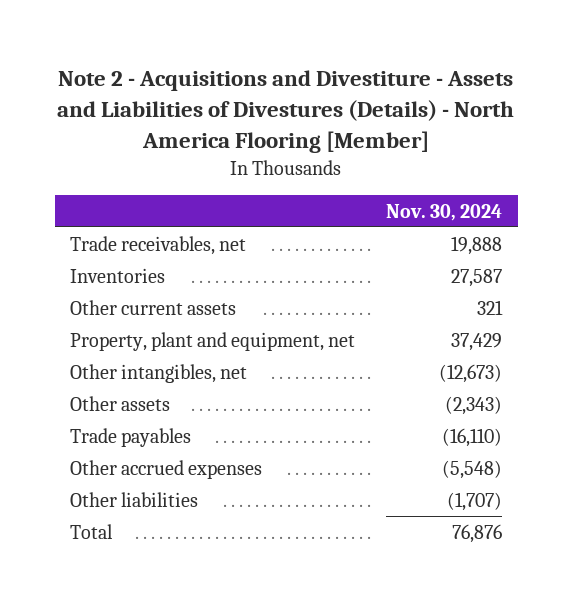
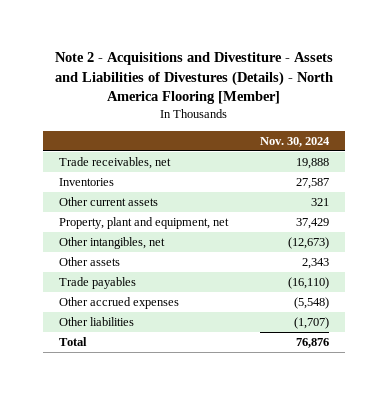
- Other assets | (2,343)
+ Other assets | 2,343

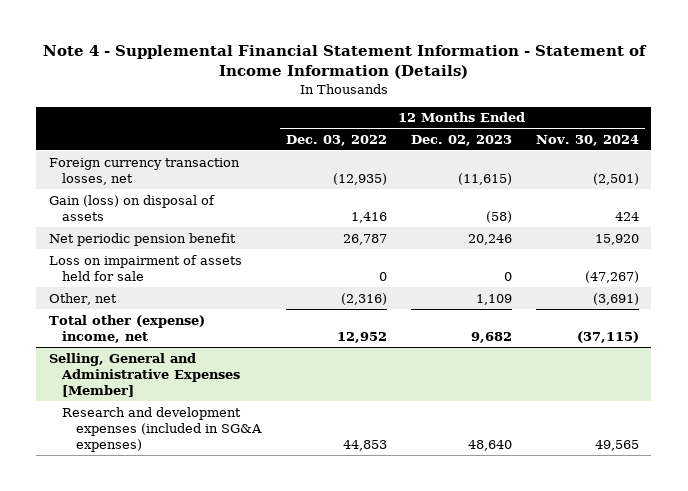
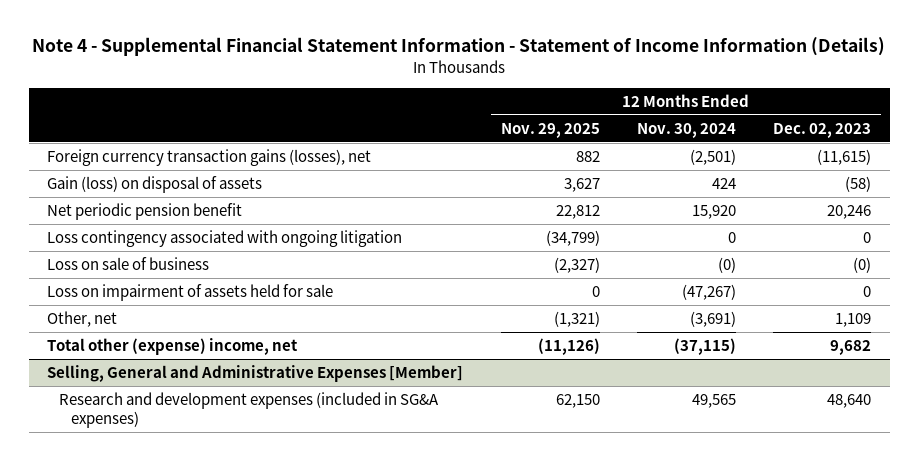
- | 12 Months Ended Dec. 03, 2022 | 12 Months Ended Dec. 02, 2023 | 12 Months Ended Nov. 30, 2024
+ | 12 Months Ended Nov. 29, 2025 | 12 Months Ended Nov. 30, 2024 | 12 Months Ended Dec. 02, 2023
- Foreign currency transaction losses, net | (12,935) | (11,615) | (2,501)
+ Foreign currency transaction gains (losses), net | 882 | (2,501) | (11,615)
+ Loss contingency associated with ongoing litigation | (34,799) | 0 | 0
+ Loss on sale of business | (2,327) | (0) | (0)

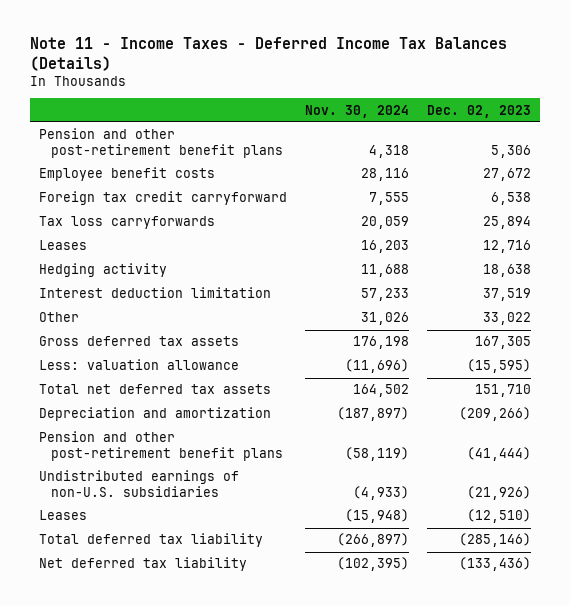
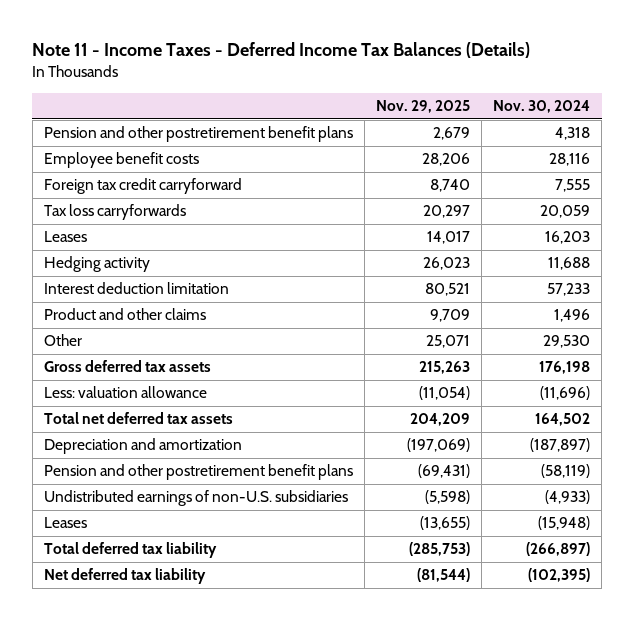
- | Nov. 30, 2024 | Dec. 02, 2023
+ | Nov. 29, 2025 | Nov. 30, 2024
- Pension and other post-retirement benefit plans | 4,318 | 5,306
+ Pension and other postretirement benefit plans | 2,679 | 4,318
- Other | 31,026 | 33,022
+ Product and other claims | 9,709 | 1,496
+ Other | 25,071 | 29,530
- Pension and other post-retirement benefit plans | (58,119) | (41,444)
+ Pension and other postretirement benefit plans | (69,431) | (58,119)

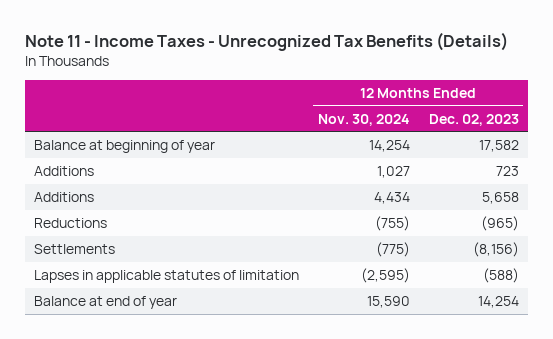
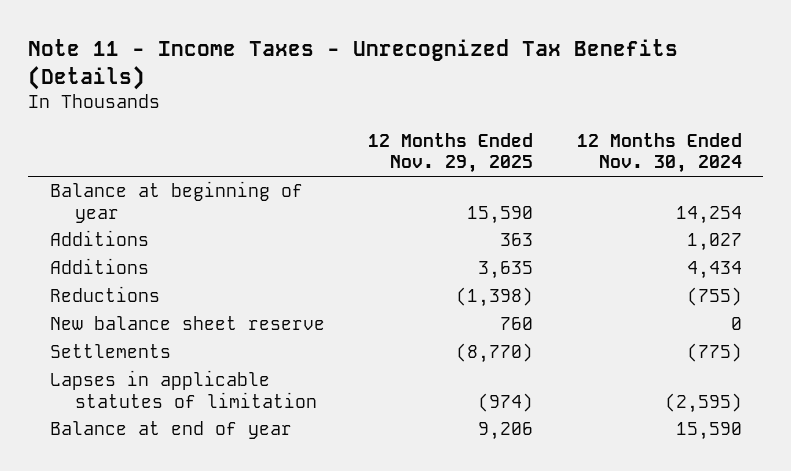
- | 12 Months Ended Nov. 30, 2024 | 12 Months Ended Dec. 02, 2023
+ | 12 Months Ended Nov. 29, 2025 | 12 Months Ended Nov. 30, 2024
+ New balance sheet reserve | 760 | 0

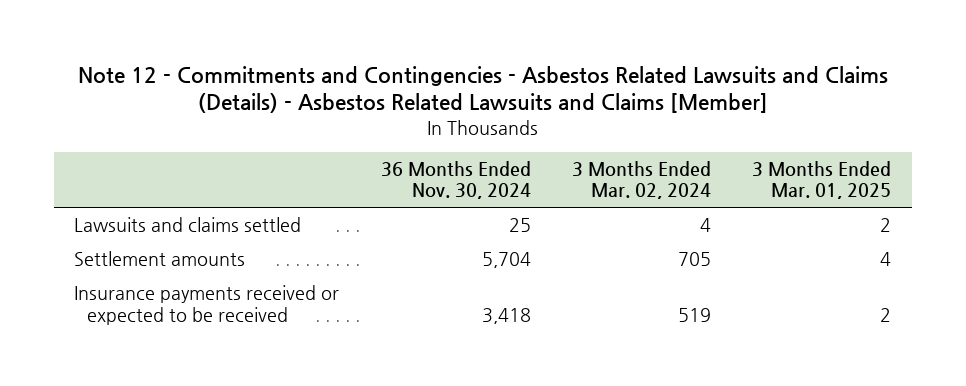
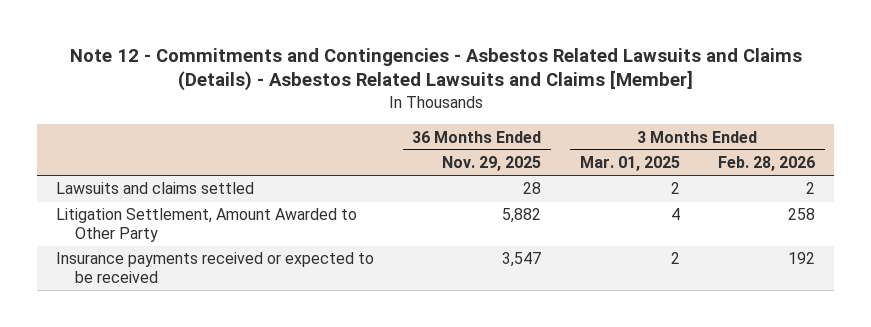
- | 36 Months Ended Nov. 30, 2024 | 3 Months Ended Mar. 02, 2024 | 3 Months Ended Mar. 01, 2025
+ | 36 Months Ended Nov. 29, 2025 | 3 Months Ended Mar. 01, 2025 | 3 Months Ended Feb. 28, 2026
- Settlement amounts | 5,704 | 705 | 4
+ Litigation Settlement, Amount Awarded to Other Party | 5,882 | 4 | 258

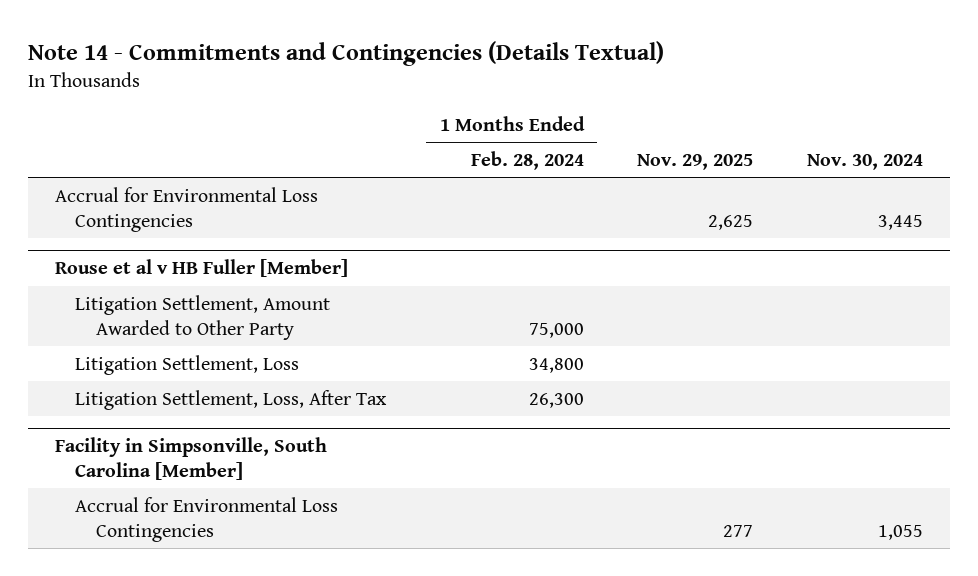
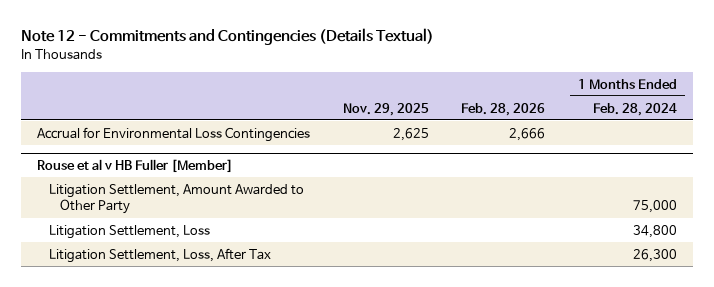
- Note 14 - Commitments and Contingencies (Details Textual)
+ Note 12 - Commitments and Contingencies (Details Textual)
- | 1 Months Ended Feb. 28, 2024 | Nov. 29, 2025 | Nov. 30, 2024
+ | Nov. 29, 2025 | Feb. 28, 2026 | 1 Months Ended Feb. 28, 2024
- Facility in Simpsonville, South Carolina [Member]
- Accrual for Environmental Loss Contingencies | | 277 | 1,055

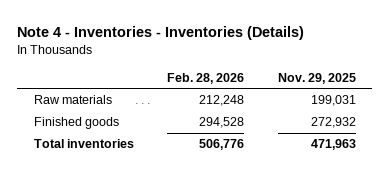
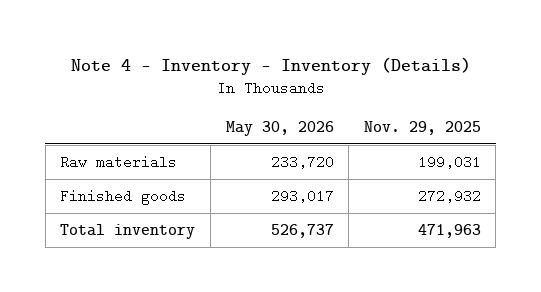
- Note 4 - Inventories - Inventories (Details)
+ Note 4 - Inventory - Inventory (Details)
- | Feb. 28, 2026 | Nov. 29, 2025
+ | May 30, 2026 | Nov. 29, 2025
- Total inventories | 506,776 | 471,963
+ Total inventory | 526,737 | 471,963

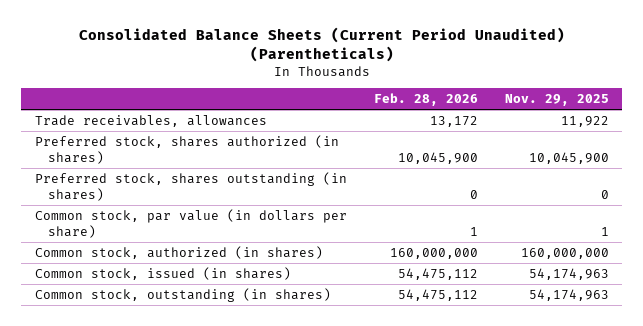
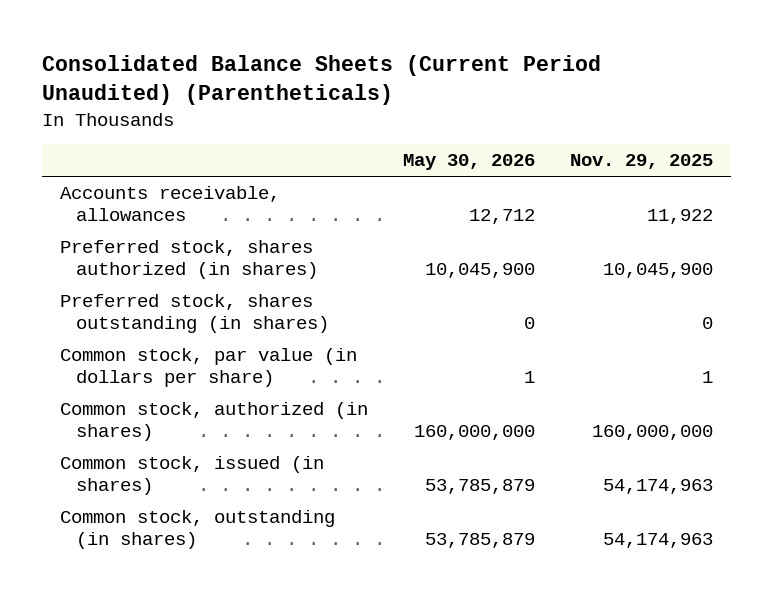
- | Feb. 28, 2026 | Nov. 29, 2025
+ | May 30, 2026 | Nov. 29, 2025
- Trade receivables, allowances | 13,172 | 11,922
+ Accounts receivable, allowances | 12,712 | 11,922

